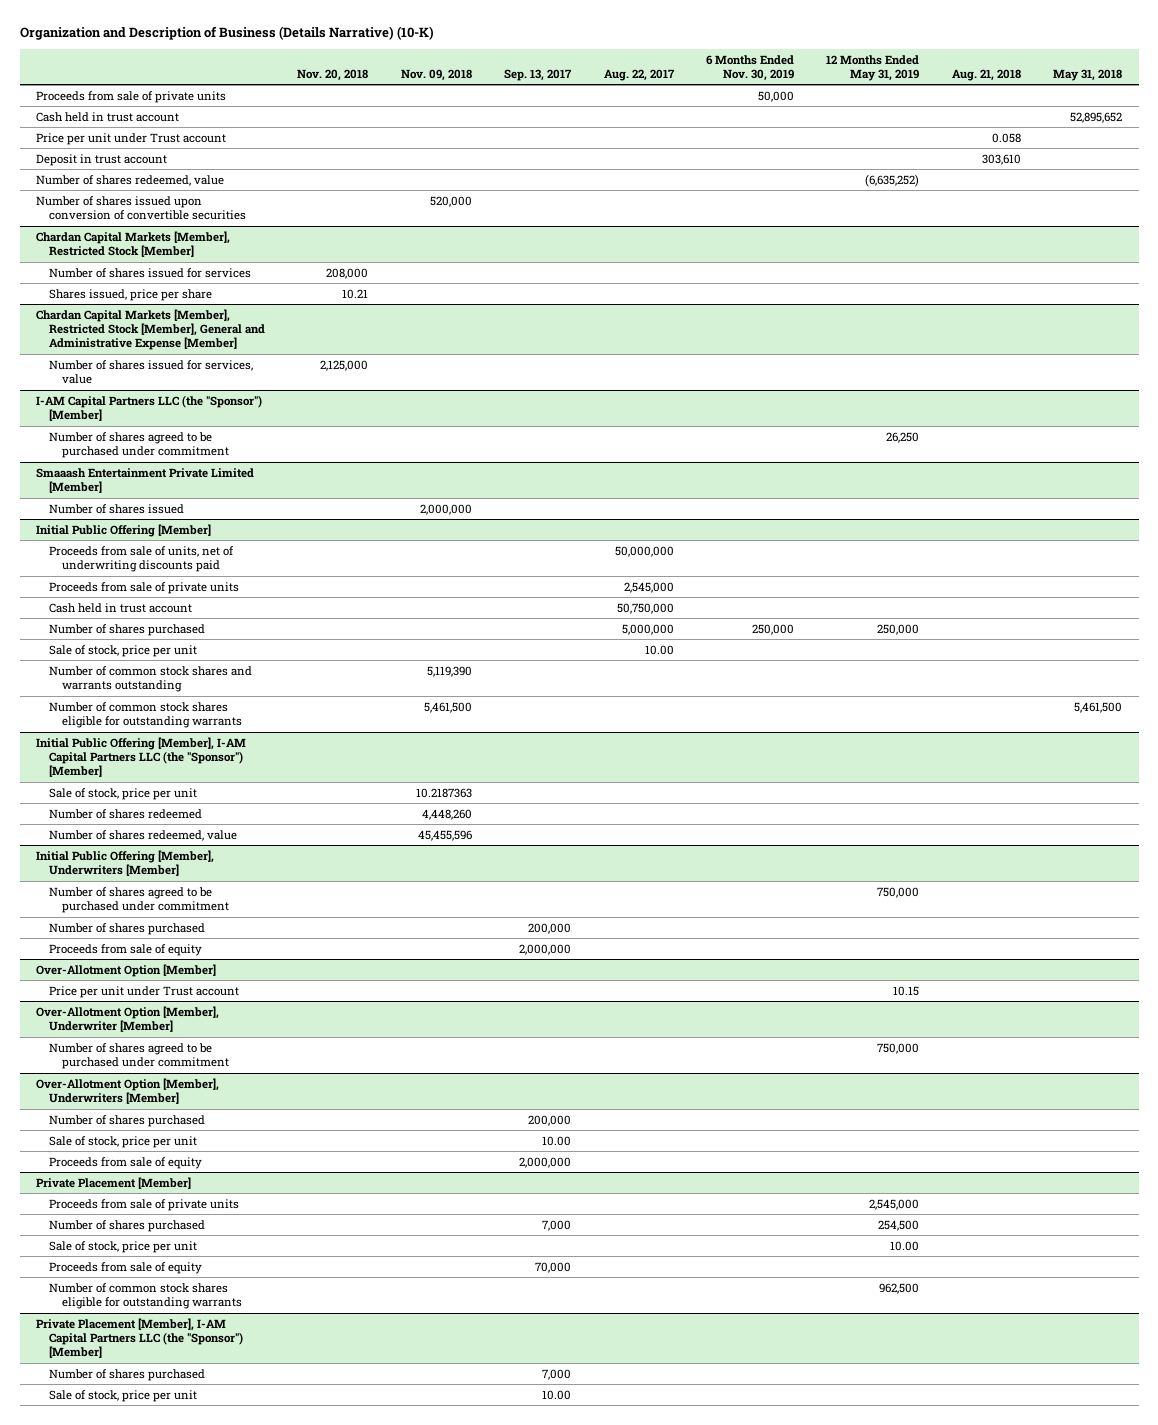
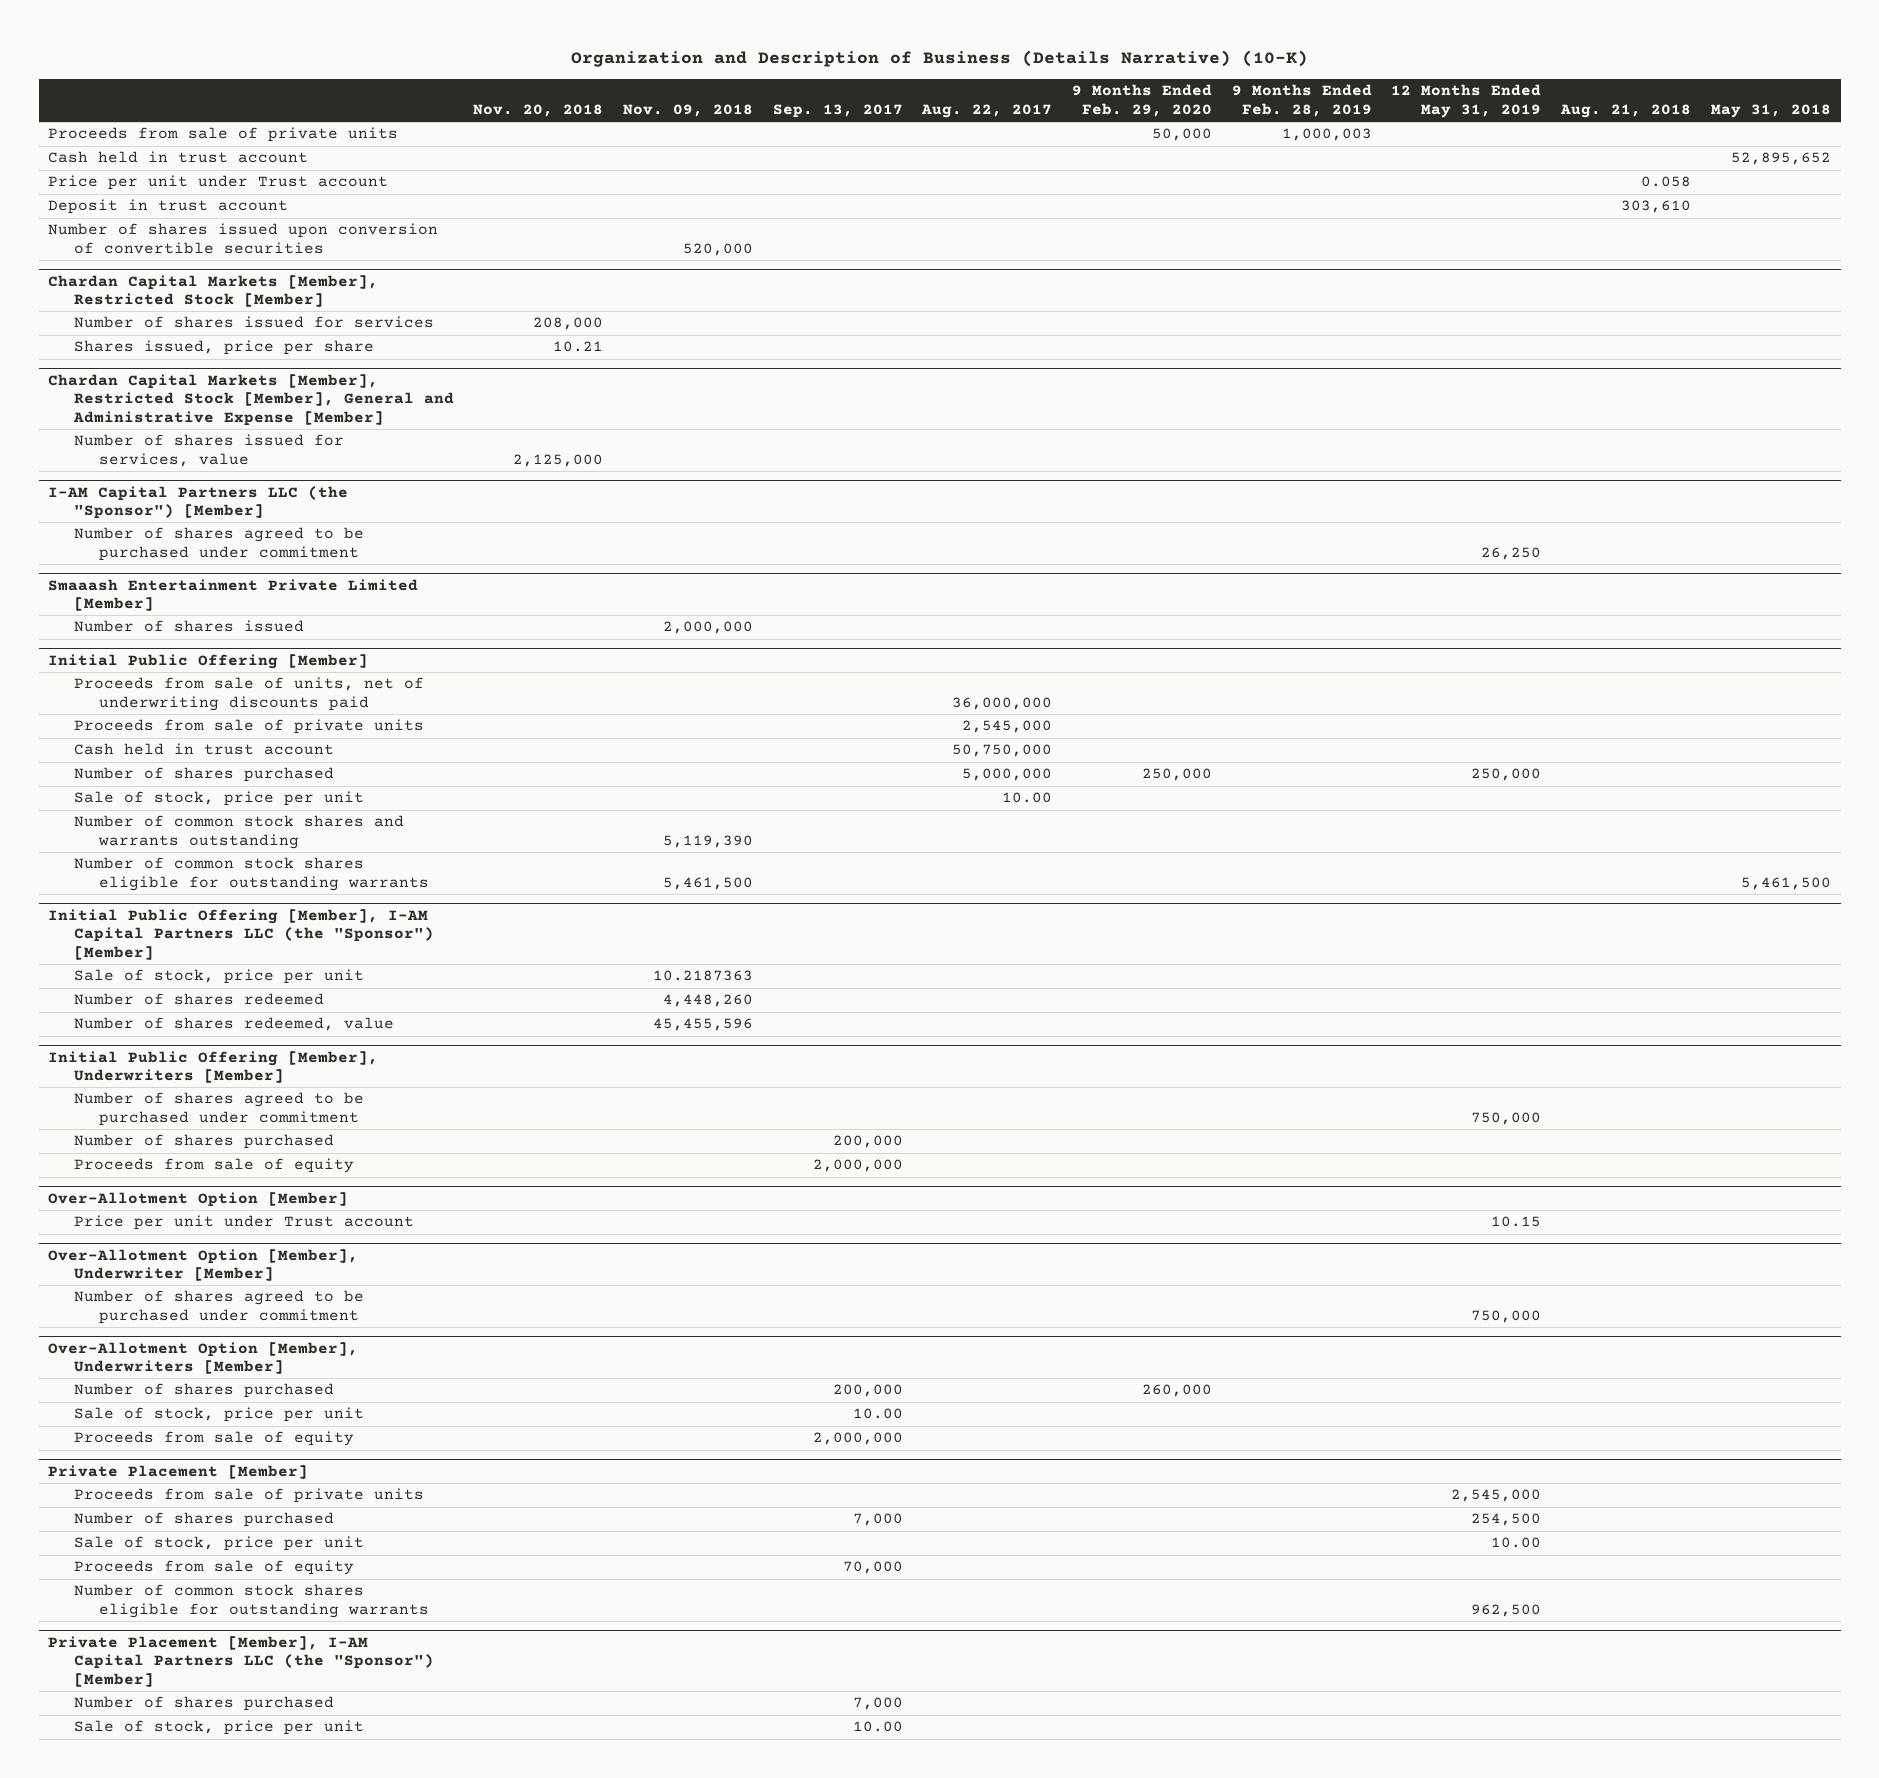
- | Nov. 20, 2018 | Nov. 09, 2018 | Sep. 13, 2017 | Aug. 22, 2017 | 6 Months Ended Nov. 30, 2019 | 12 Months Ended May 31, 2019 | Aug. 21, 2018 | May 31, 2018
+ | Nov. 20, 2018 | Nov. 09, 2018 | Sep. 13, 2017 | Aug. 22, 2017 | 9 Months Ended Feb. 29, 2020 | 9 Months Ended Feb. 28, 2019 | 12 Months Ended May 31, 2019 | Aug. 21, 2018 | May 31, 2018
- Number of shares redeemed, value | | | | | | (6,635,252) | |
@ Initial Public Offering [Member]
- Proceeds from sale of units, net of underwriting discounts paid | | | | 50,000,000 | | | |
+ Proceeds from sale of units, net of underwriting discounts paid | | | | 36,000,000 | | | | |

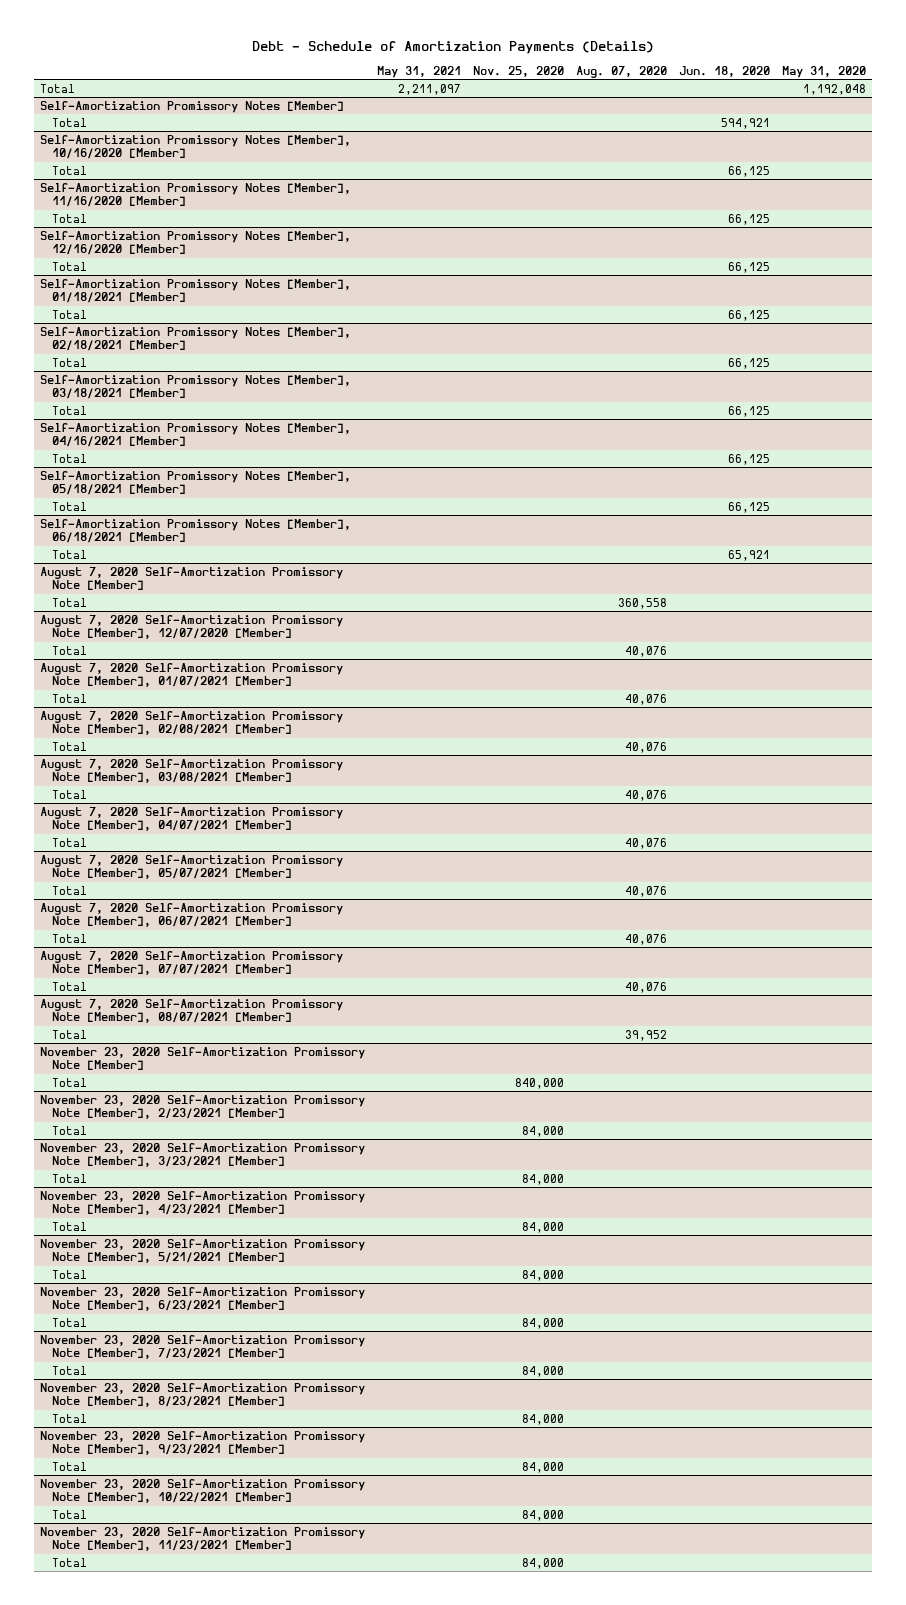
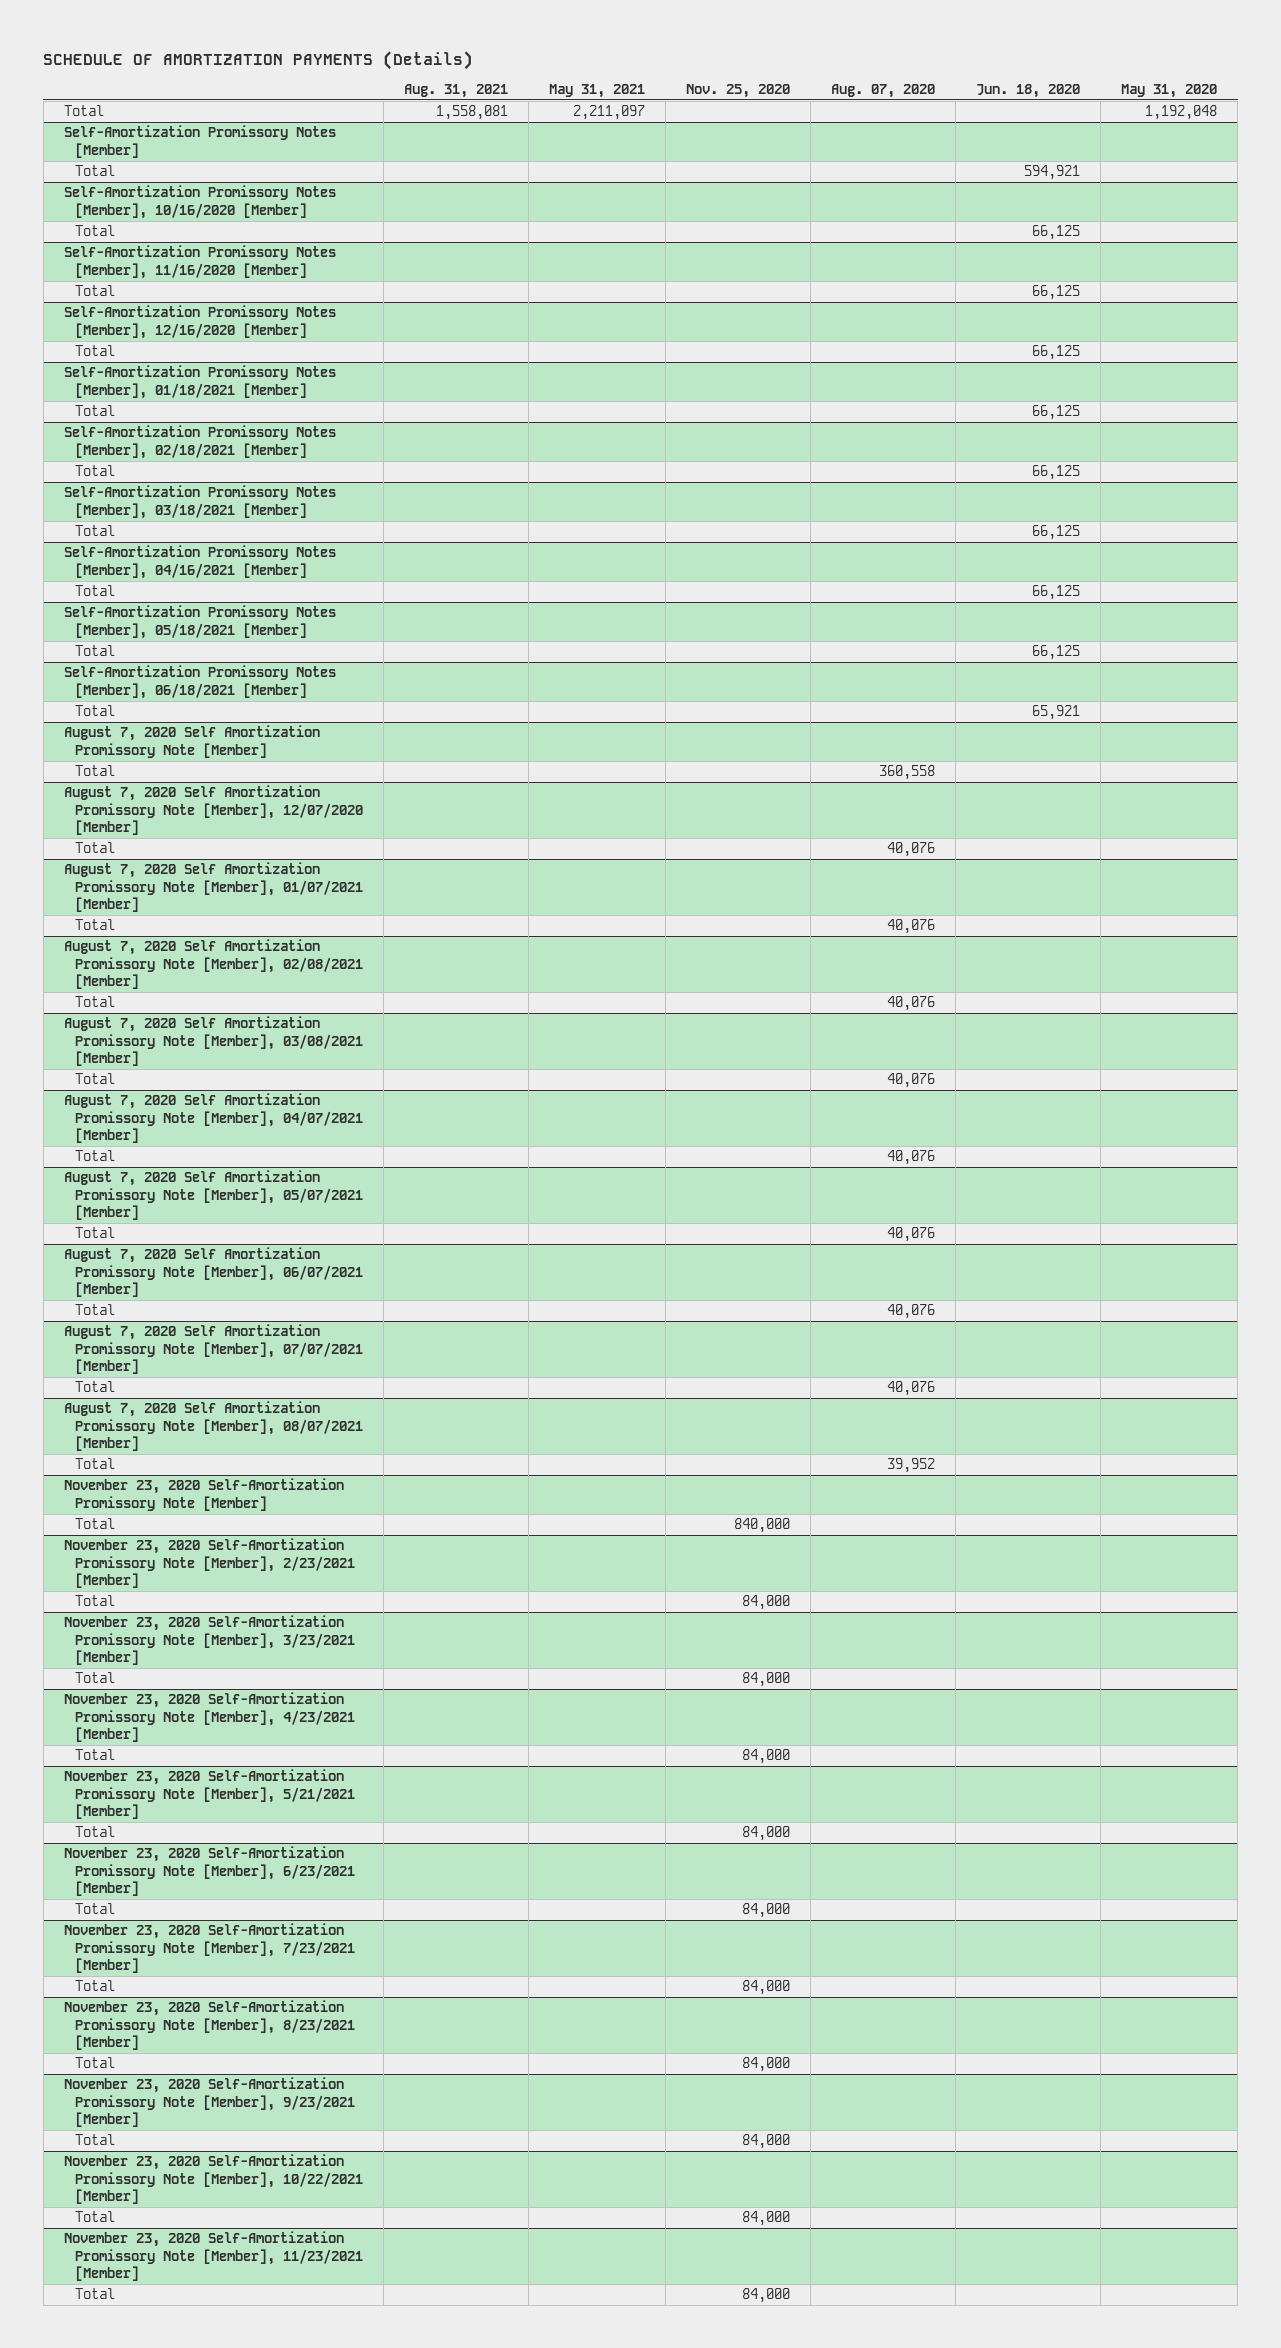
- Debt - Schedule of Amortization Payments (Details)
+ SCHEDULE OF AMORTIZATION PAYMENTS (Details)
- | May 31, 2021 | Nov. 25, 2020 | Aug. 07, 2020 | Jun. 18, 2020 | May 31, 2020
+ | Aug. 31, 2021 | May 31, 2021 | Nov. 25, 2020 | Aug. 07, 2020 | Jun. 18, 2020 | May 31, 2020
- August 7, 2020 Self-Amortization Promissory Note [Member]
+ August 7, 2020 Self Amortization Promissory Note [Member]
- August 7, 2020 Self-Amortization Promissory Note [Member], 12/07/2020 [Member]
+ August 7, 2020 Self Amortization Promissory Note [Member], 12/07/2020 [Member]
- August 7, 2020 Self-Amortization Promissory Note [Member], 01/07/2021 [Member]
+ August 7, 2020 Self Amortization Promissory Note [Member], 01/07/2021 [Member]
- August 7, 2020 Self-Amortization Promissory Note [Member], 02/08/2021 [Member]
+ August 7, 2020 Self Amortization Promissory Note [Member], 02/08/2021 [Member]
- August 7, 2020 Self-Amortization Promissory Note [Member], 03/08/2021 [Member]
+ August 7, 2020 Self Amortization Promissory Note [Member], 03/08/2021 [Member]
- August 7, 2020 Self-Amortization Promissory Note [Member], 04/07/2021 [Member]
+ August 7, 2020 Self Amortization Promissory Note [Member], 04/07/2021 [Member]
- August 7, 2020 Self-Amortization Promissory Note [Member], 05/07/2021 [Member]
+ August 7, 2020 Self Amortization Promissory Note [Member], 05/07/2021 [Member]
- August 7, 2020 Self-Amortization Promissory Note [Member], 06/07/2021 [Member]
+ August 7, 2020 Self Amortization Promissory Note [Member], 06/07/2021 [Member]
- August 7, 2020 Self-Amortization Promissory Note [Member], 07/07/2021 [Member]
+ August 7, 2020 Self Amortization Promissory Note [Member], 07/07/2021 [Member]
- August 7, 2020 Self-Amortization Promissory Note [Member], 08/07/2021 [Member]
+ August 7, 2020 Self Amortization Promissory Note [Member], 08/07/2021 [Member]

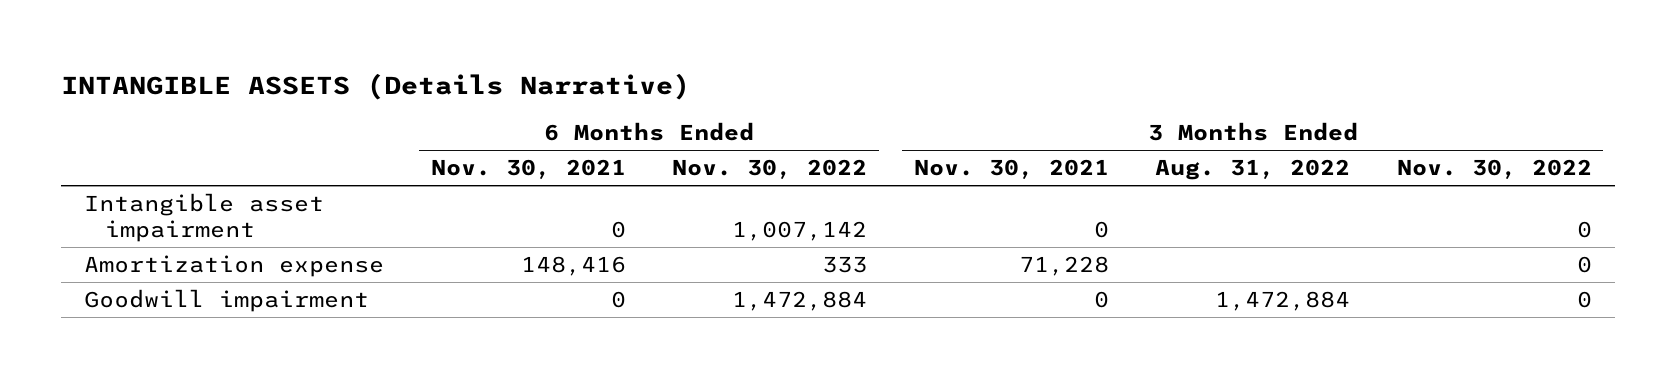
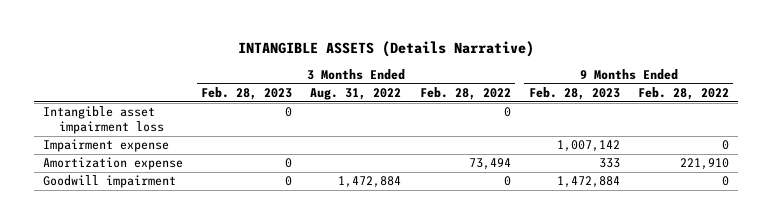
- | 6 Months Ended Nov. 30, 2021 | 6 Months Ended Nov. 30, 2022 | 3 Months Ended Nov. 30, 2021 | 3 Months Ended Aug. 31, 2022 | 3 Months Ended Nov. 30, 2022
+ | 3 Months Ended Feb. 28, 2023 | 3 Months Ended Aug. 31, 2022 | 3 Months Ended Feb. 28, 2022 | 9 Months Ended Feb. 28, 2023 | 9 Months Ended Feb. 28, 2022
- Intangible asset impairment | 0 | 1,007,142 | 0 | | 0
+ Intangible asset impairment loss | 0 | | 0 | |
+ Impairment expense | | | | 1,007,142 | 0

